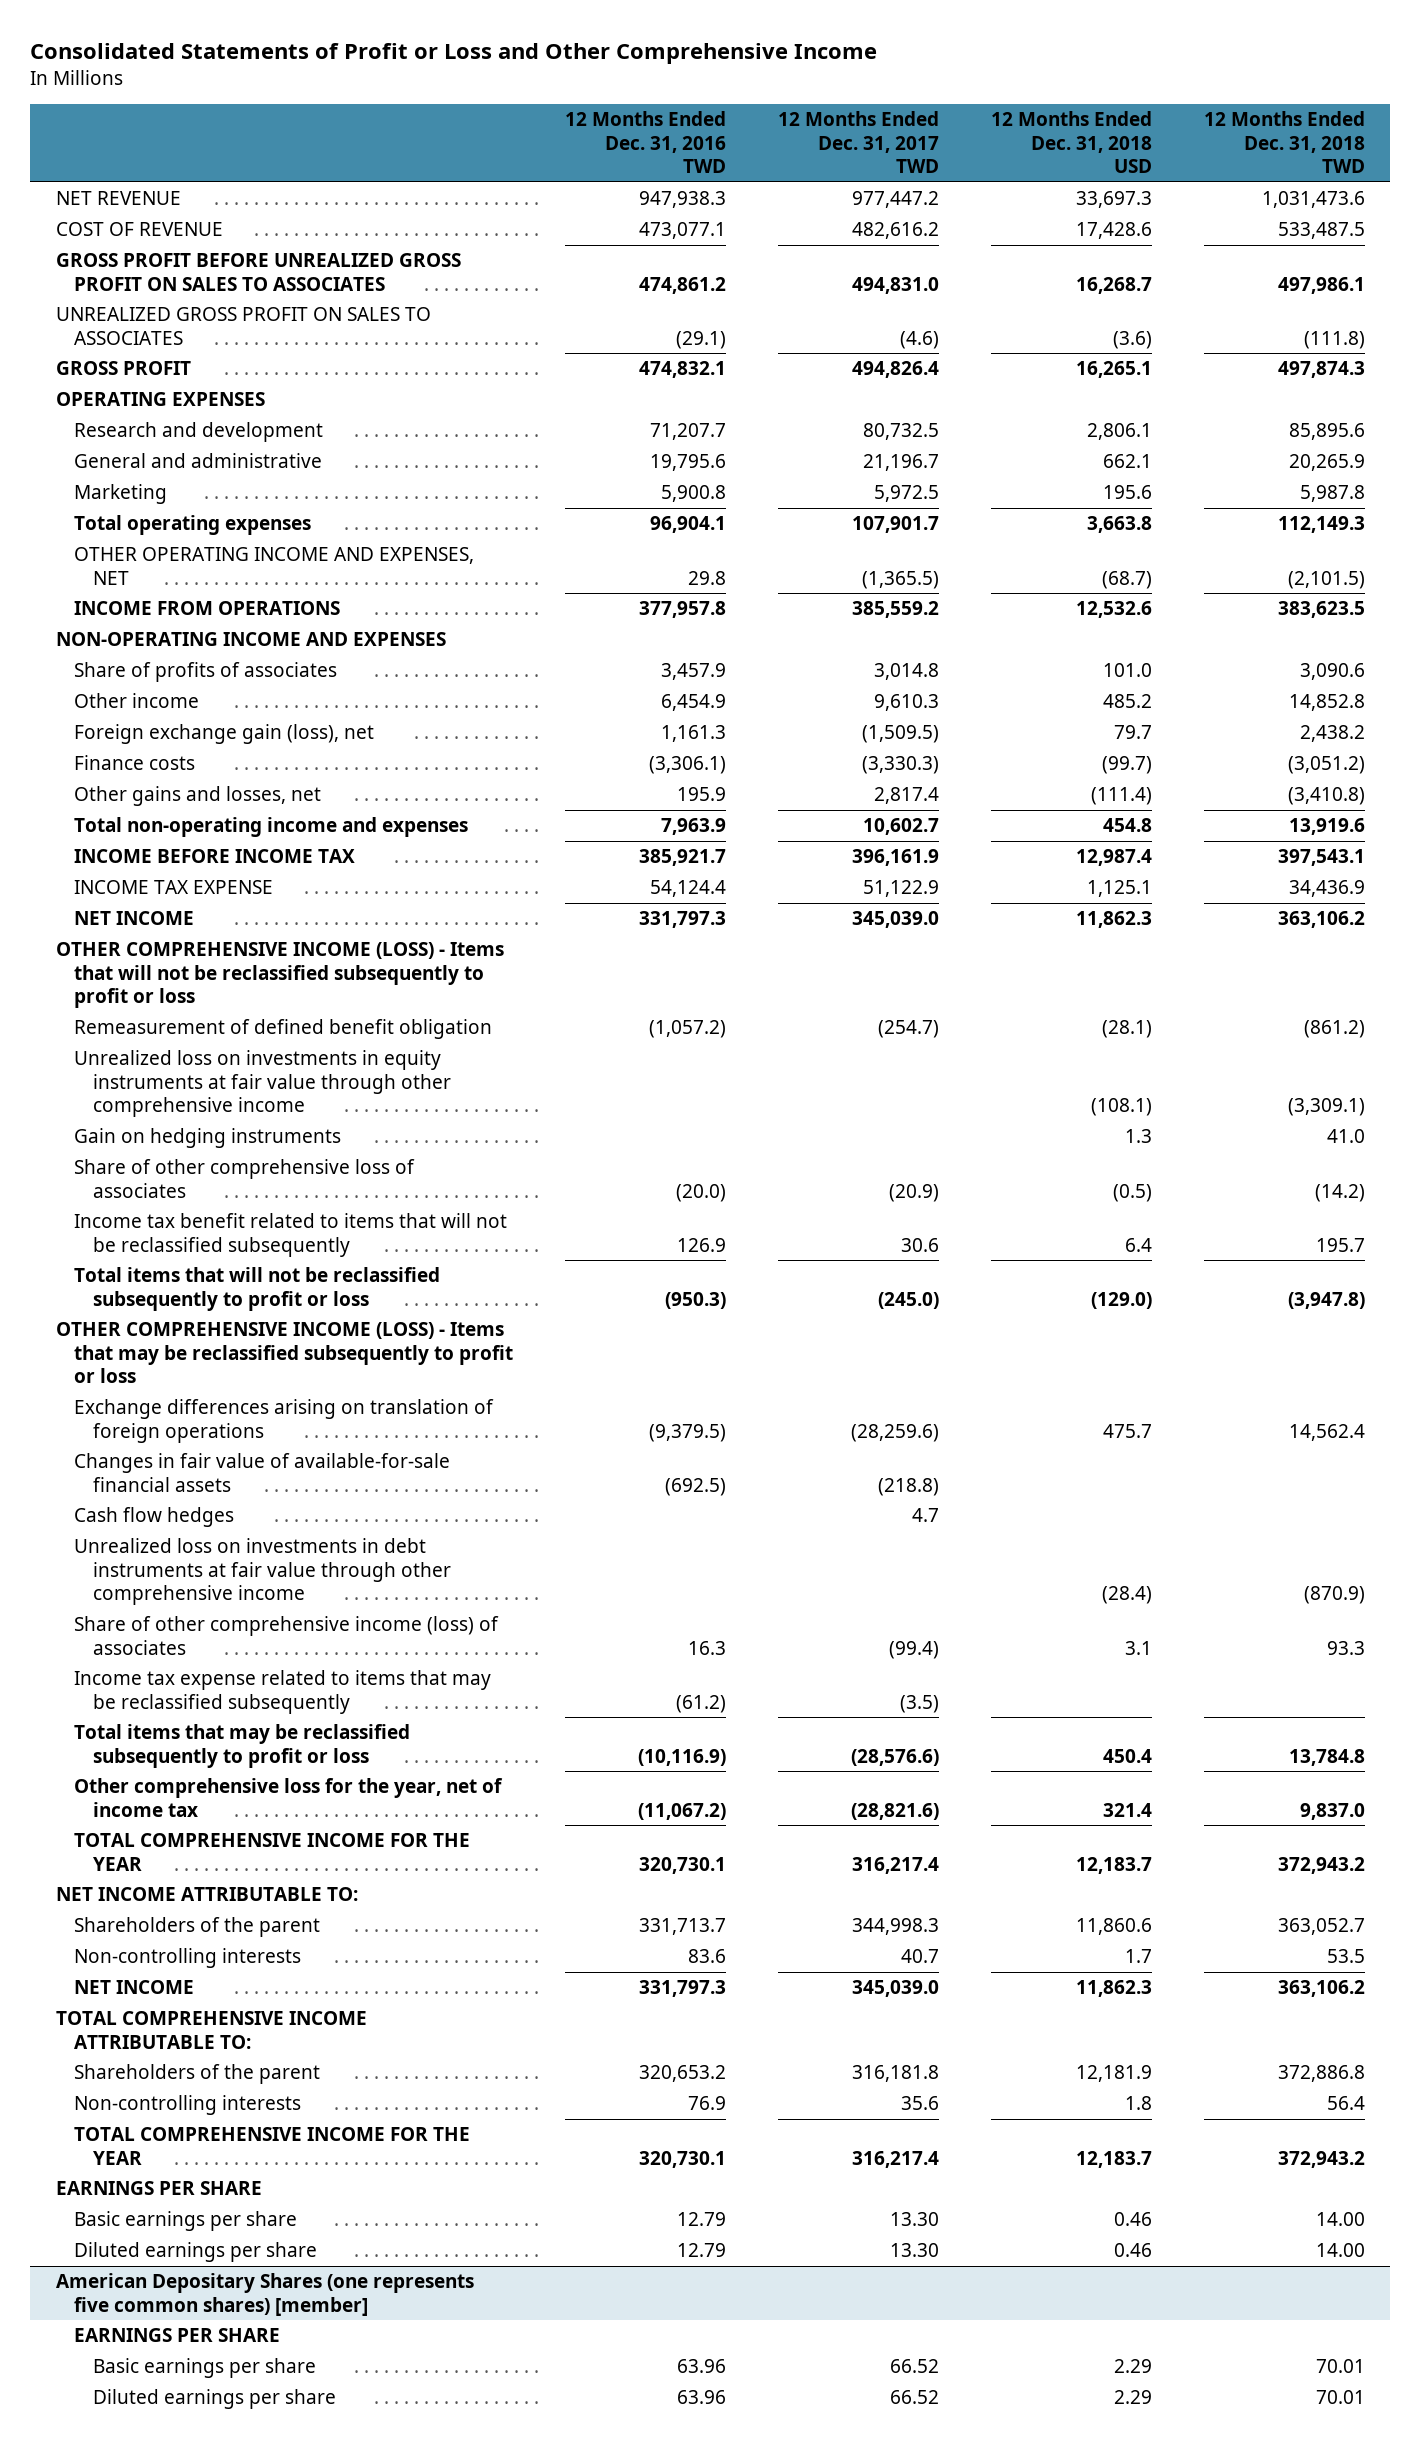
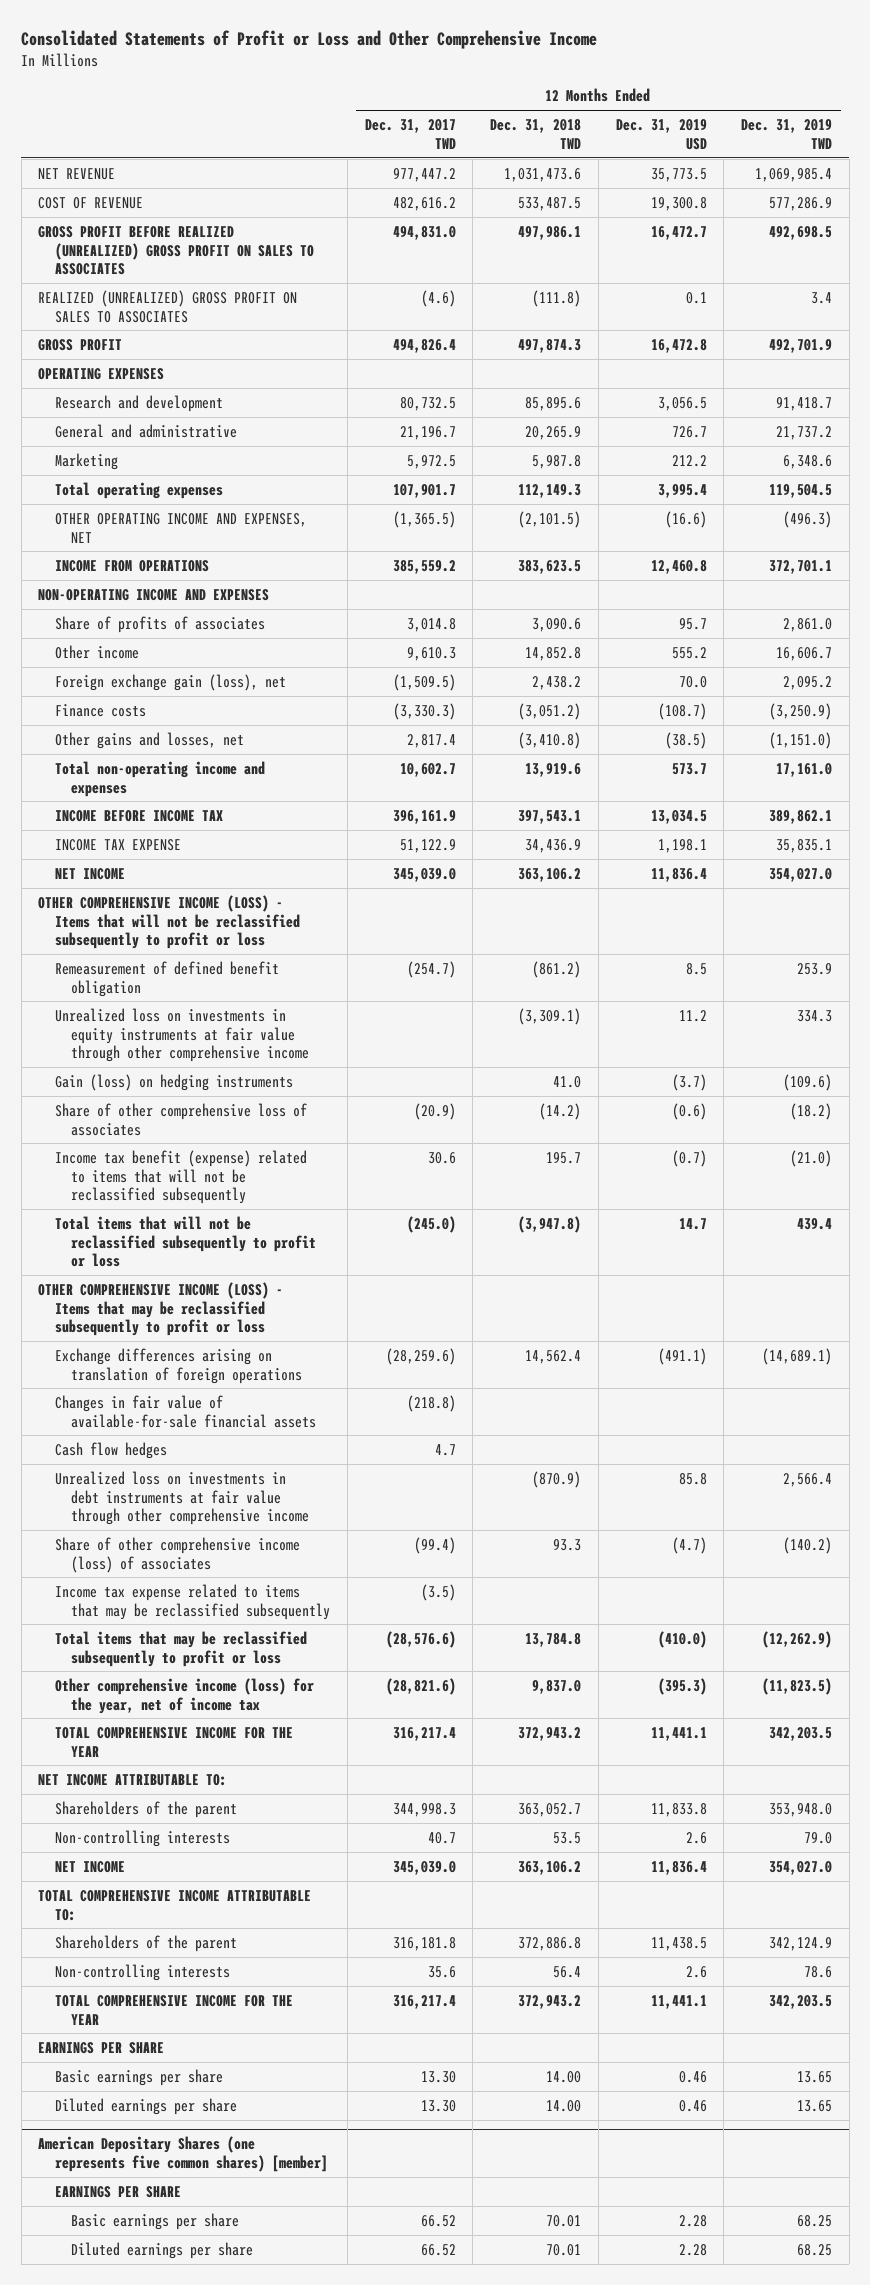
- | 12 Months Ended Dec. 31, 2016 TWD | 12 Months Ended Dec. 31, 2017 TWD | 12 Months Ended Dec. 31, 2018 USD | 12 Months Ended Dec. 31, 2018 TWD
+ | 12 Months Ended Dec. 31, 2017 TWD | 12 Months Ended Dec. 31, 2018 TWD | 12 Months Ended Dec. 31, 2019 USD | 12 Months Ended Dec. 31, 2019 TWD
- GROSS PROFIT BEFORE UNREALIZED GROSS PROFIT ON SALES TO ASSOCIATES | 474,861.2 | 494,831.0 | 16,268.7 | 497,986.1
- UNREALIZED GROSS PROFIT ON SALES TO ASSOCIATES | (29.1) | (4.6) | (3.6) | (111.8)
+ GROSS PROFIT BEFORE REALIZED (UNREALIZED) GROSS PROFIT ON SALES TO ASSOCIATES | 494,831.0 | 497,986.1 | 16,472.7 | 492,698.5
+ REALIZED (UNREALIZED) GROSS PROFIT ON SALES TO ASSOCIATES | (4.6) | (111.8) | 0.1 | 3.4
- Gain on hedging instruments | | | 1.3 | 41.0
+ Gain (loss) on hedging instruments | | 41.0 | (3.7) | (109.6)
- Income tax benefit related to items that will not be reclassified subsequently | 126.9 | 30.6 | 6.4 | 195.7
+ Income tax benefit (expense) related to items that will not be reclassified subsequently | 30.6 | 195.7 | (0.7) | (21.0)
- Other comprehensive loss for the year, net of income tax | (11,067.2) | (28,821.6) | 321.4 | 9,837.0
+ Other comprehensive income (loss) for the year, net of income tax | (28,821.6) | 9,837.0 | (395.3) | (11,823.5)

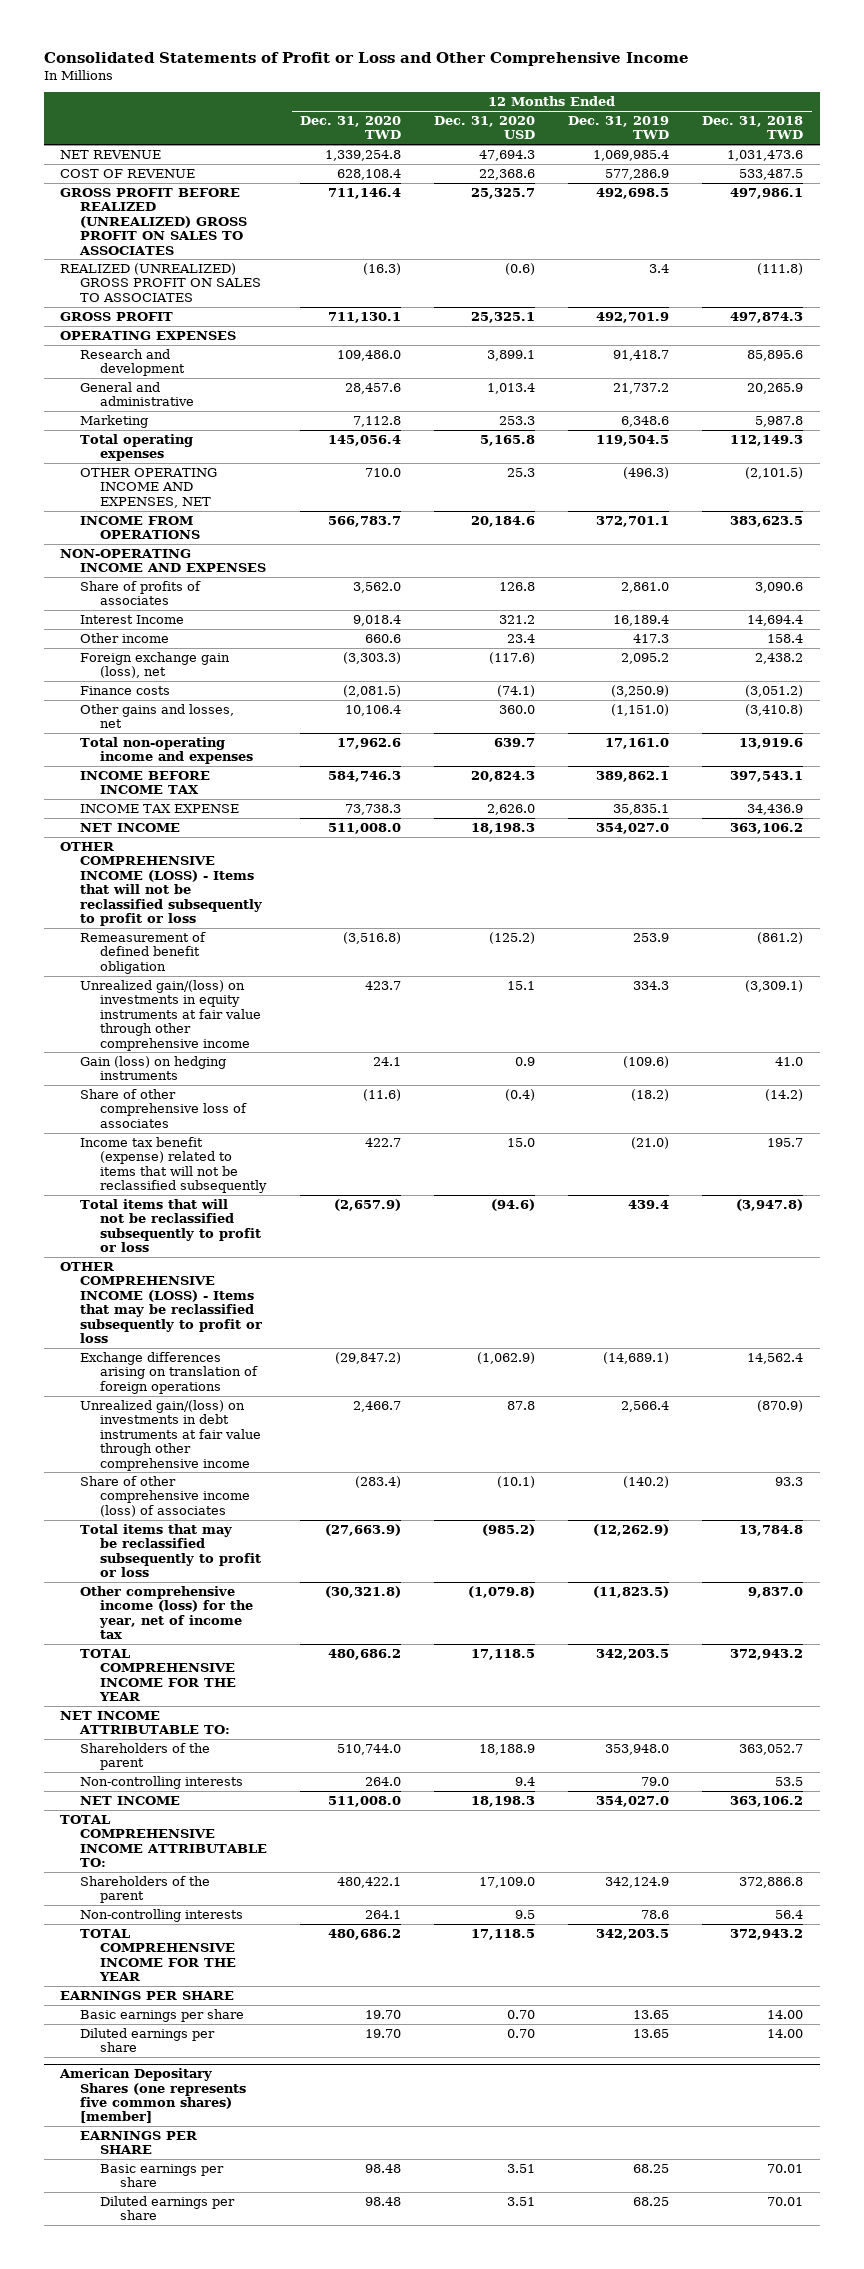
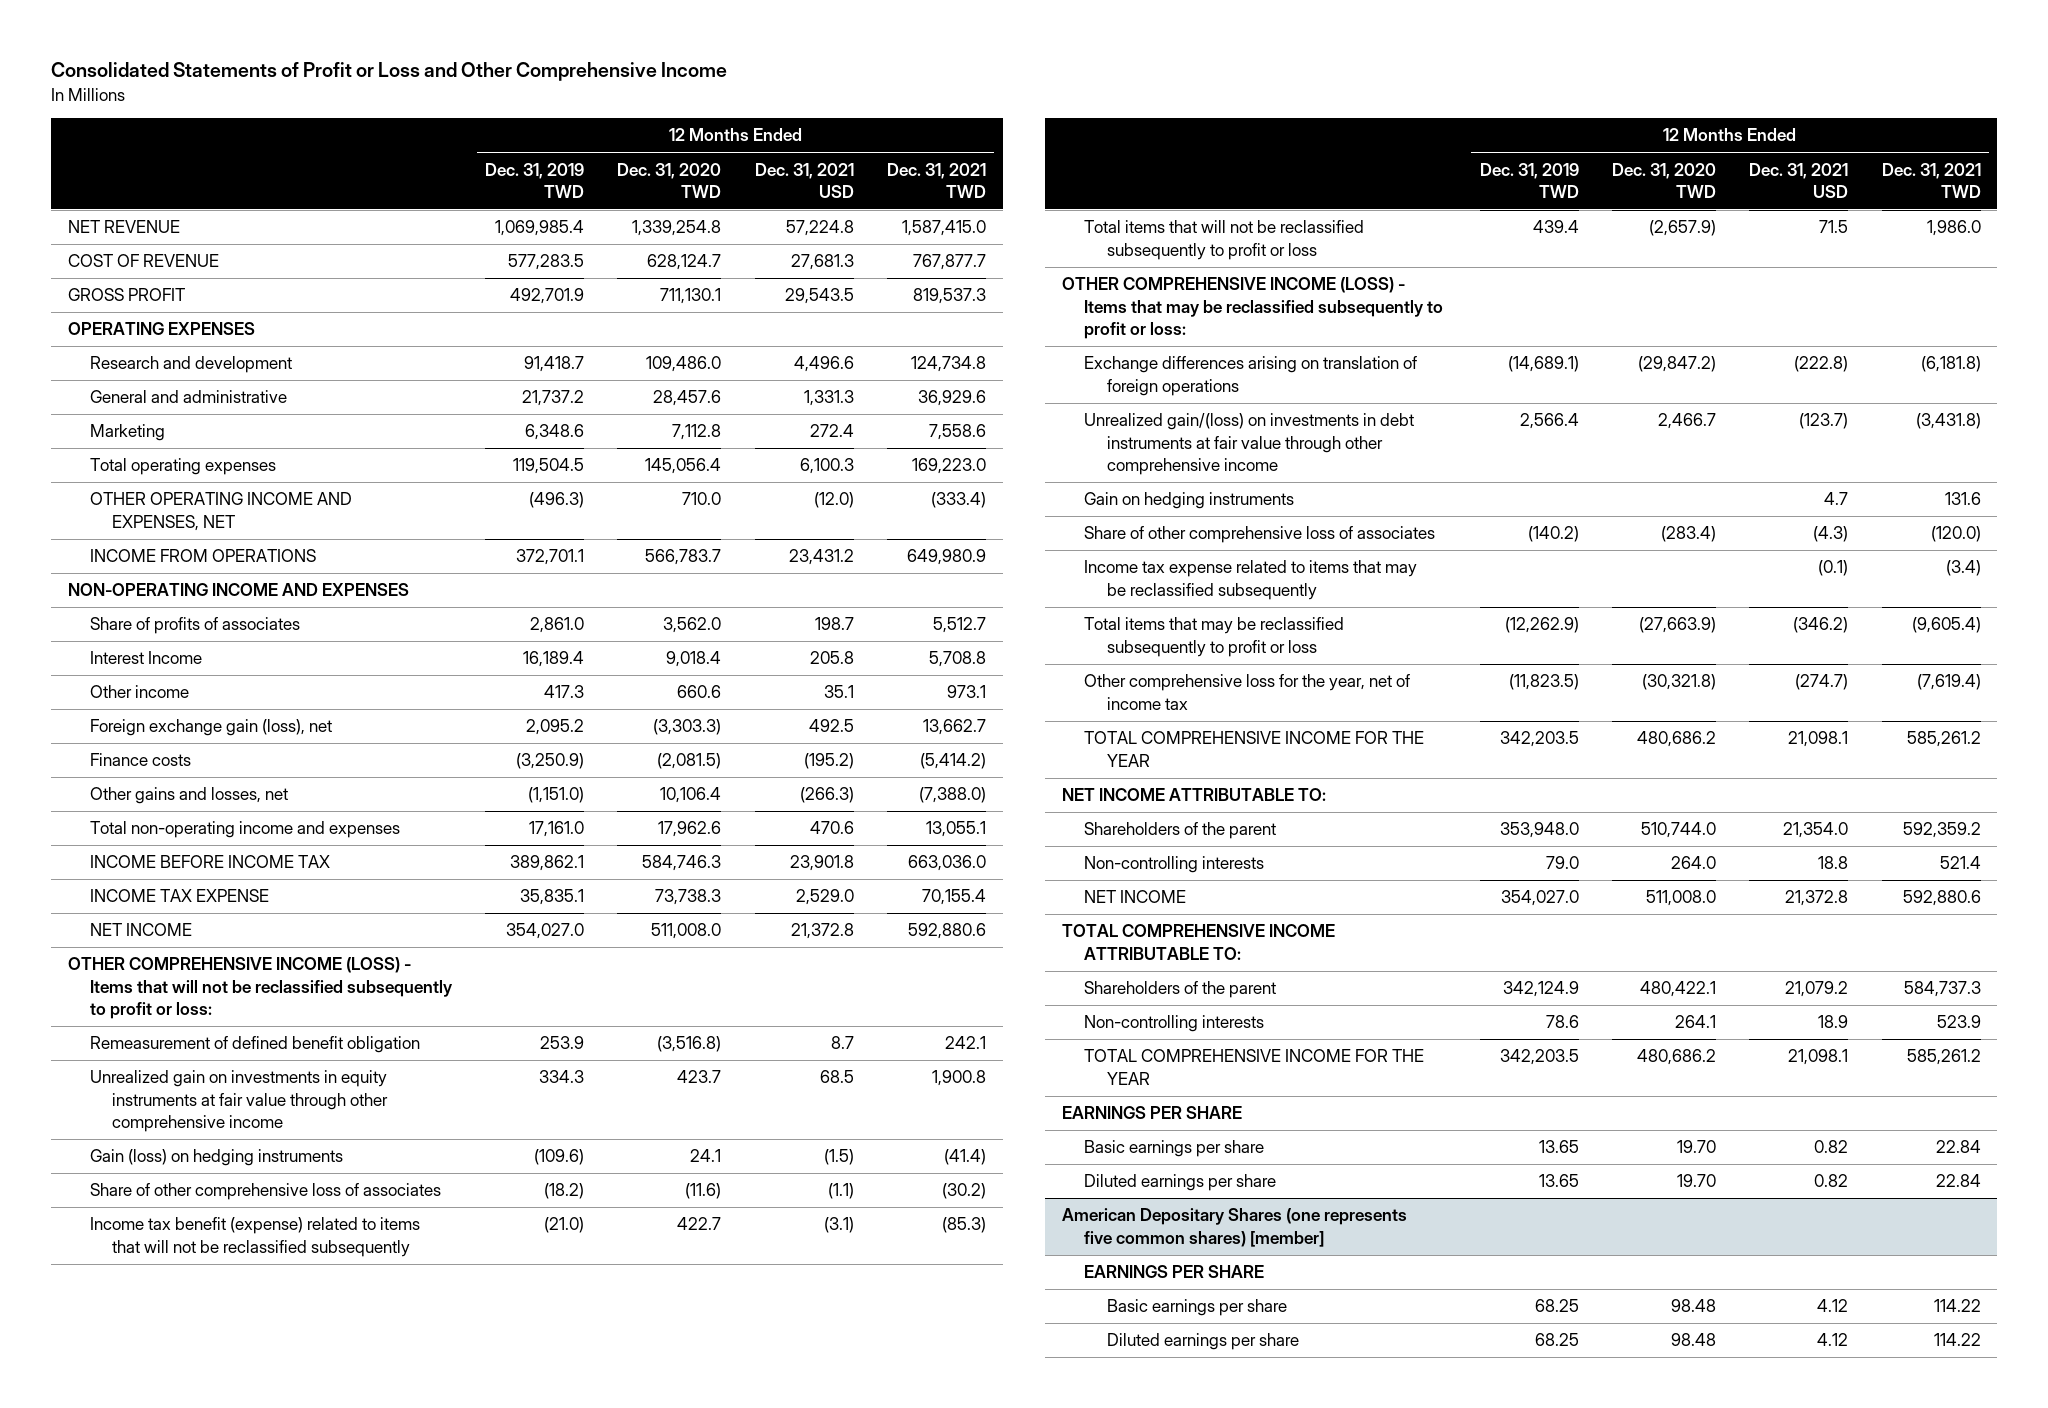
- | 12 Months Ended Dec. 31, 2020 TWD | 12 Months Ended Dec. 31, 2020 USD | 12 Months Ended Dec. 31, 2019 TWD | 12 Months Ended Dec. 31, 2018 TWD
+ | 12 Months Ended Dec. 31, 2019 TWD | 12 Months Ended Dec. 31, 2020 TWD | 12 Months Ended Dec. 31, 2021 USD | 12 Months Ended Dec. 31, 2021 TWD
- COST OF REVENUE | 628,108.4 | 22,368.6 | 577,286.9 | 533,487.5
- GROSS PROFIT BEFORE REALIZED (UNREALIZED) GROSS PROFIT ON SALES TO ASSOCIATES | 711,146.4 | 25,325.7 | 492,698.5 | 497,986.1
- REALIZED (UNREALIZED) GROSS PROFIT ON SALES TO ASSOCIATES | (16.3) | (0.6) | 3.4 | (111.8)
+ COST OF REVENUE | 577,283.5 | 628,124.7 | 27,681.3 | 767,877.7
- OTHER COMPREHENSIVE INCOME (LOSS) - Items that will not be reclassified subsequently to profit or loss
+ OTHER COMPREHENSIVE INCOME (LOSS) - Items that will not be reclassified subsequently to profit or loss:
- Unrealized gain/(loss) on investments in equity instruments at fair value through other comprehensive income | 423.7 | 15.1 | 334.3 | (3,309.1)
+ Unrealized gain on investments in equity instruments at fair value through other comprehensive income | 334.3 | 423.7 | 68.5 | 1,900.8
- OTHER COMPREHENSIVE INCOME (LOSS) - Items that may be reclassified subsequently to profit or loss
+ OTHER COMPREHENSIVE INCOME (LOSS) - Items that may be reclassified subsequently to profit or loss:
- Share of other comprehensive income (loss) of associates | (283.4) | (10.1) | (140.2) | 93.3
+ Gain on hedging instruments | | | 4.7 | 131.6
+ Share of other comprehensive loss of associates | (140.2) | (283.4) | (4.3) | (120.0)
+ Income tax expense related to items that may be reclassified subsequently | | | (0.1) | (3.4)
- Other comprehensive income (loss) for the year, net of income tax | (30,321.8) | (1,079.8) | (11,823.5) | 9,837.0
+ Other comprehensive loss for the year, net of income tax | (11,823.5) | (30,321.8) | (274.7) | (7,619.4)

